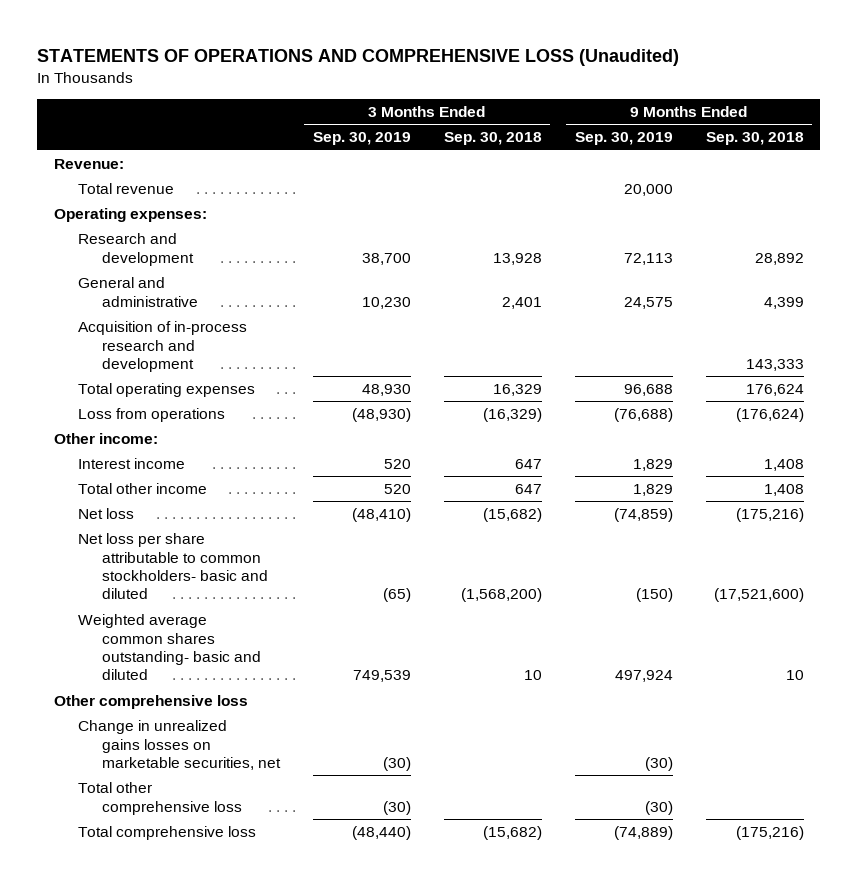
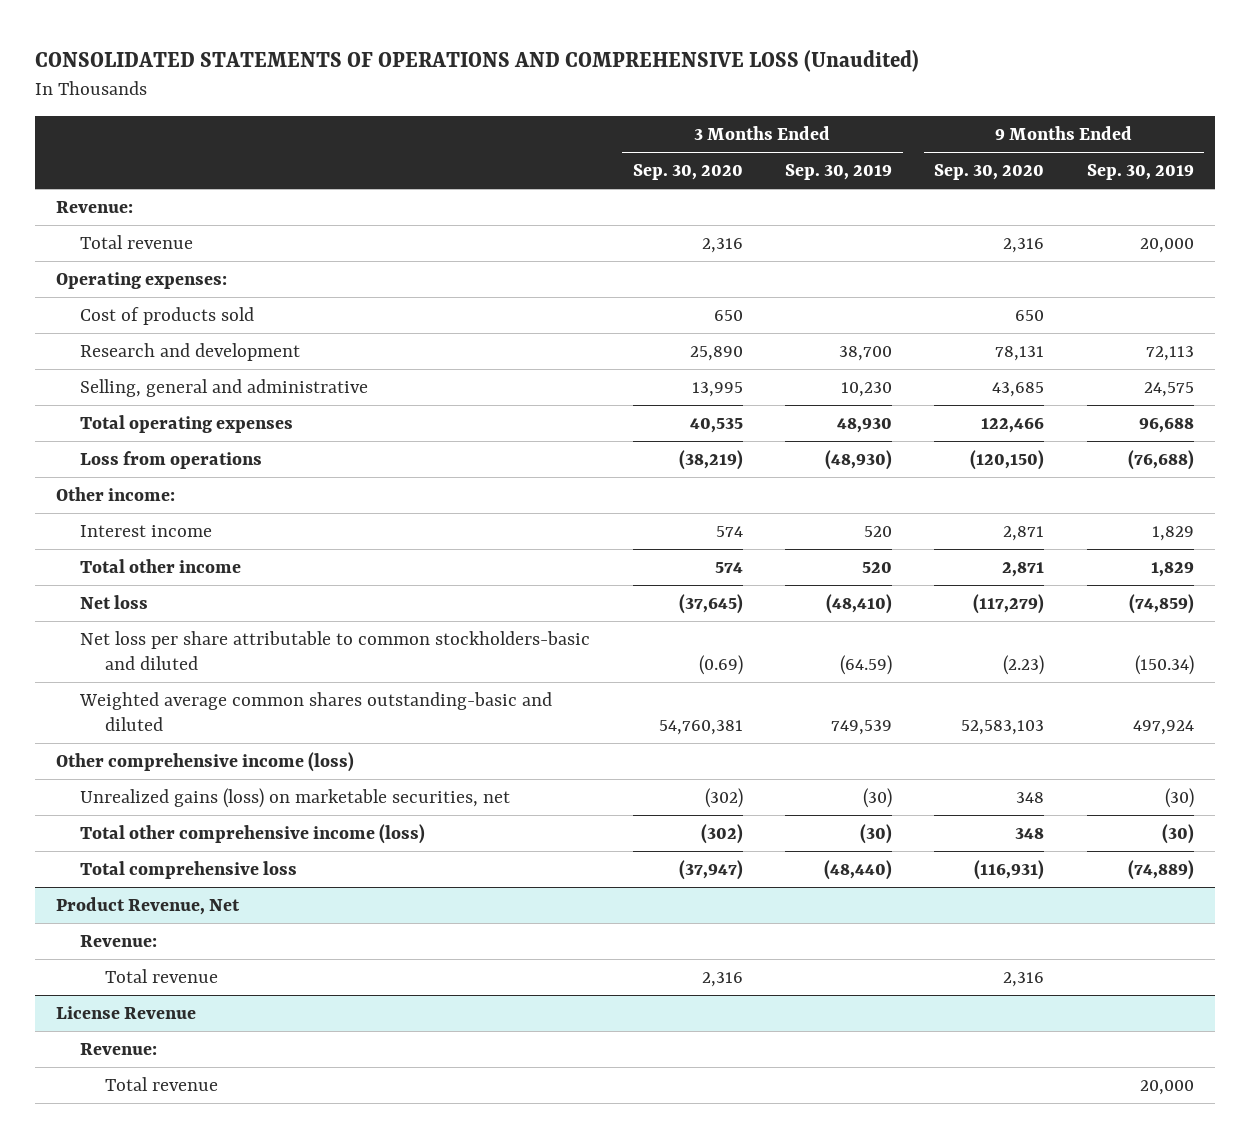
- STATEMENTS OF OPERATIONS AND COMPREHENSIVE LOSS (Unaudited)
+ CONSOLIDATED STATEMENTS OF OPERATIONS AND COMPREHENSIVE LOSS (Unaudited)
- | 3 Months Ended Sep. 30, 2019 | 3 Months Ended Sep. 30, 2018 | 9 Months Ended Sep. 30, 2019 | 9 Months Ended Sep. 30, 2018
+ | 3 Months Ended Sep. 30, 2020 | 3 Months Ended Sep. 30, 2019 | 9 Months Ended Sep. 30, 2020 | 9 Months Ended Sep. 30, 2019
+ Cost of products sold | 650 | | 650 |
- General and administrative | 10,230 | 2,401 | 24,575 | 4,399
- Acquisition of in-process research and development | | | | 143,333
+ Selling, general and administrative | 13,995 | 10,230 | 43,685 | 24,575
- Net loss per share attributable to common stockholders- basic and diluted | (65) | (1,568,200) | (150) | (17,521,600)
- Weighted average common shares outstanding- basic and diluted | 749,539 | 10 | 497,924 | 10
- Other comprehensive loss
- Change in unrealized gains losses on marketable securities, net | (30) | | (30) |
- Total other comprehensive loss | (30) | | (30) |
+ Net loss per share attributable to common stockholders-basic and diluted | (0.69) | (64.59) | (2.23) | (150.34)
+ Weighted average common shares outstanding-basic and diluted | 54,760,381 | 749,539 | 52,583,103 | 497,924
+ Other comprehensive income (loss)
+ Unrealized gains (loss) on marketable securities, net | (302) | (30) | 348 | (30)
+ Total other comprehensive income (loss) | (302) | (30) | 348 | (30)
+ Product Revenue, Net
+ Revenue:
+ Total revenue | 2,316 | | 2,316 |
+ License Revenue
+ Revenue:
+ Total revenue | | | | 20,000

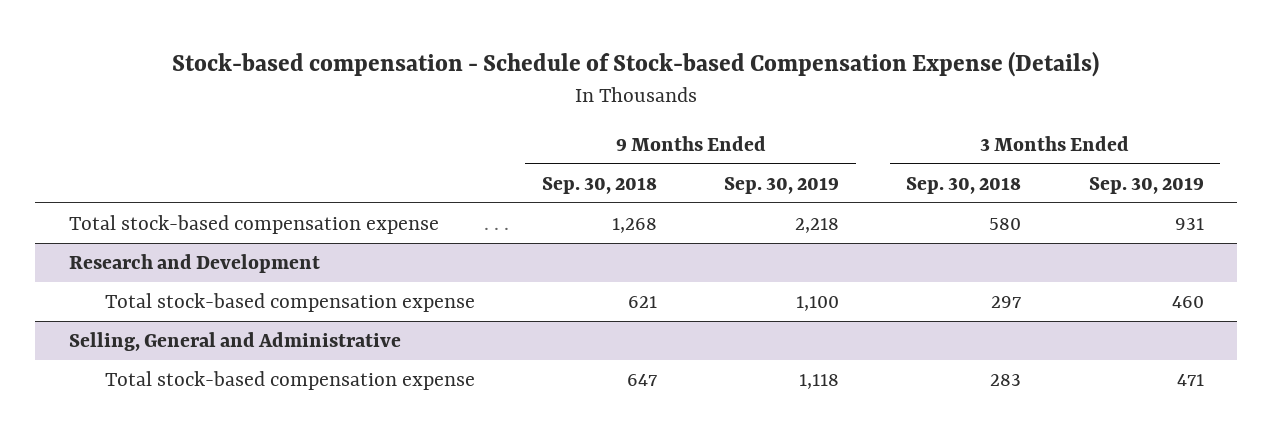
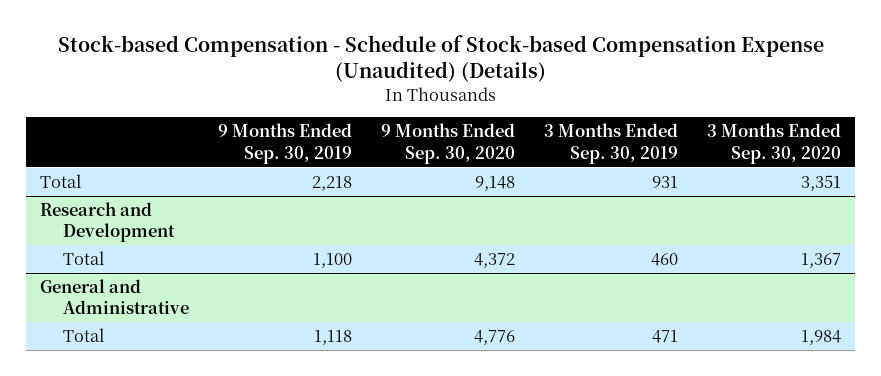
- Stock-based compensation - Schedule of Stock-based Compensation Expense (Details)
+ Stock-based Compensation - Schedule of Stock-based Compensation Expense (Unaudited) (Details)
- | 9 Months Ended Sep. 30, 2018 | 9 Months Ended Sep. 30, 2019 | 3 Months Ended Sep. 30, 2018 | 3 Months Ended Sep. 30, 2019
+ | 9 Months Ended Sep. 30, 2019 | 9 Months Ended Sep. 30, 2020 | 3 Months Ended Sep. 30, 2019 | 3 Months Ended Sep. 30, 2020
- Total stock-based compensation expense | 1,268 | 2,218 | 580 | 931
+ Total | 2,218 | 9,148 | 931 | 3,351
@ Research and Development
- Total stock-based compensation expense | 621 | 1,100 | 297 | 460
- Selling, General and Administrative
- Total stock-based compensation expense | 647 | 1,118 | 283 | 471
@ Research and Development
+ Total | 1,100 | 4,372 | 460 | 1,367
+ General and Administrative
+ Total | 1,118 | 4,776 | 471 | 1,984

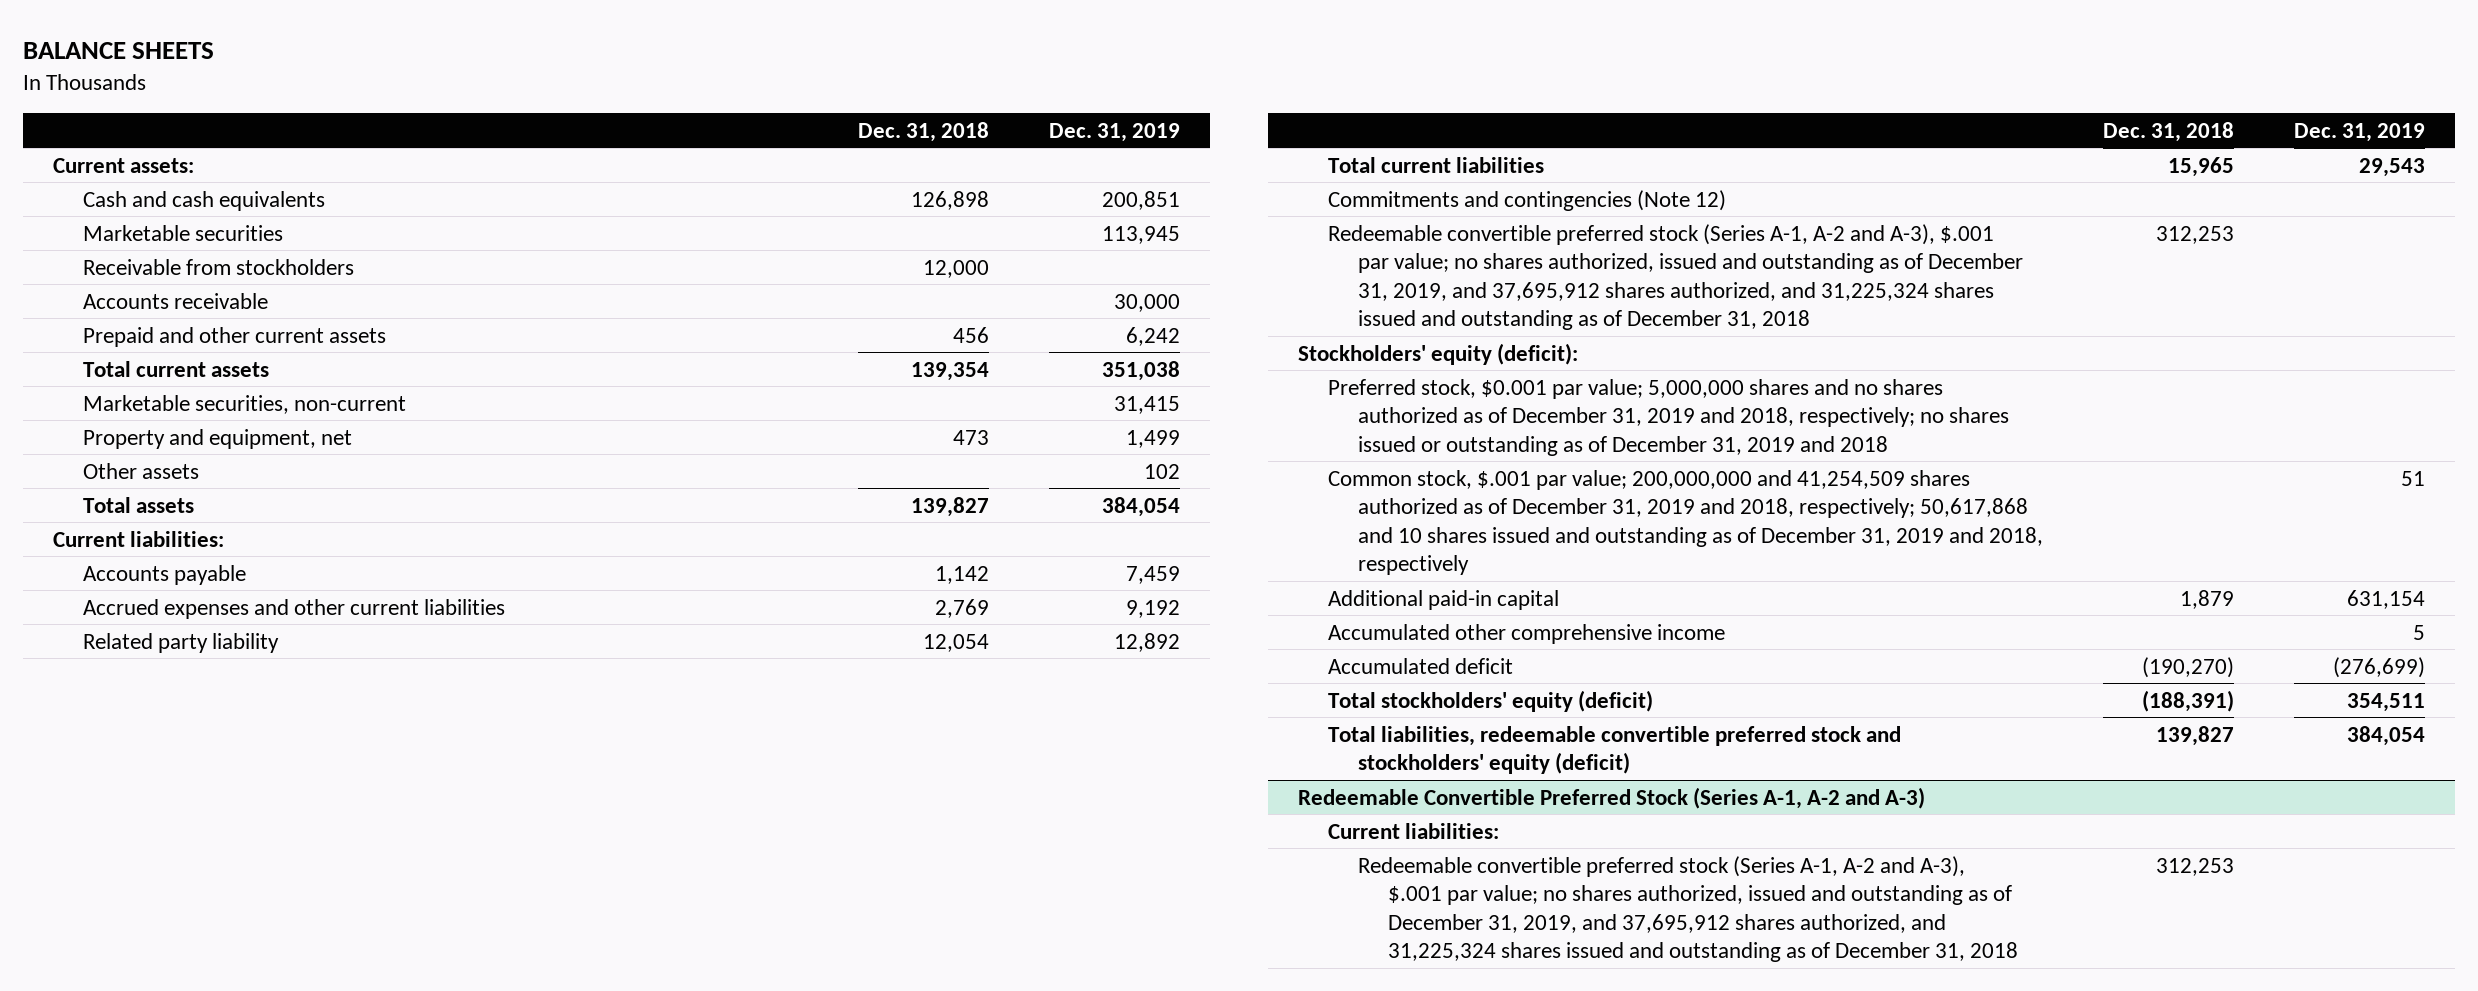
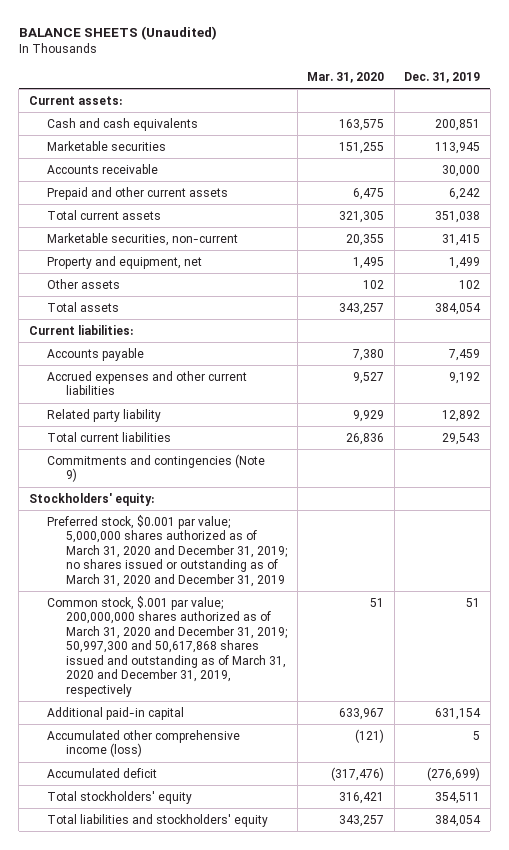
- BALANCE SHEETS
+ BALANCE SHEETS (Unaudited)
- | Dec. 31, 2018 | Dec. 31, 2019
+ | Mar. 31, 2020 | Dec. 31, 2019
- Receivable from stockholders | 12,000 |
- Commitments and contingencies (Note 12)
- Redeemable convertible preferred stock (Series A-1, A-2 and A-3), $.001 par value; no shares authorized, issued and outstanding as of December 31, 2019, and 37,695,912 shares authorized, and 31,225,324 shares issued and outstanding as of December 31, 2018 | 312,253 |
- Stockholders' equity (deficit):
- Preferred stock, $0.001 par value; 5,000,000 shares and no shares authorized as of December 31, 2019 and 2018, respectively; no shares issued or outstanding as of December 31, 2019 and 2018
- Common stock, $.001 par value; 200,000,000 and 41,254,509 shares authorized as of December 31, 2019 and 2018, respectively; 50,617,868 and 10 shares issued and outstanding as of December 31, 2019 and 2018, respectively | | 51
+ Commitments and contingencies (Note 9)
+ Stockholders' equity:
+ Preferred stock, $0.001 par value; 5,000,000 shares authorized as of March 31, 2020 and December 31, 2019; no shares issued or outstanding as of March 31, 2020 and December 31, 2019
+ Common stock, $.001 par value; 200,000,000 shares authorized as of March 31, 2020 and December 31, 2019; 50,997,300 and 50,617,868 shares issued and outstanding as of March 31, 2020 and December 31, 2019, respectively | 51 | 51
- Accumulated other comprehensive income | | 5
+ Accumulated other comprehensive income (loss) | (121) | 5
- Total stockholders' equity (deficit) | (188,391) | 354,511
- Total liabilities, redeemable convertible preferred stock and stockholders' equity (deficit) | 139,827 | 384,054
- Redeemable Convertible Preferred Stock (Series A-1, A-2 and A-3)
- Current liabilities:
- Redeemable convertible preferred stock (Series A-1, A-2 and A-3), $.001 par value; no shares authorized, issued and outstanding as of December 31, 2019, and 37,695,912 shares authorized, and 31,225,324 shares issued and outstanding as of December 31, 2018 | 312,253 |
+ Total stockholders' equity | 316,421 | 354,511
+ Total liabilities and stockholders' equity | 343,257 | 384,054

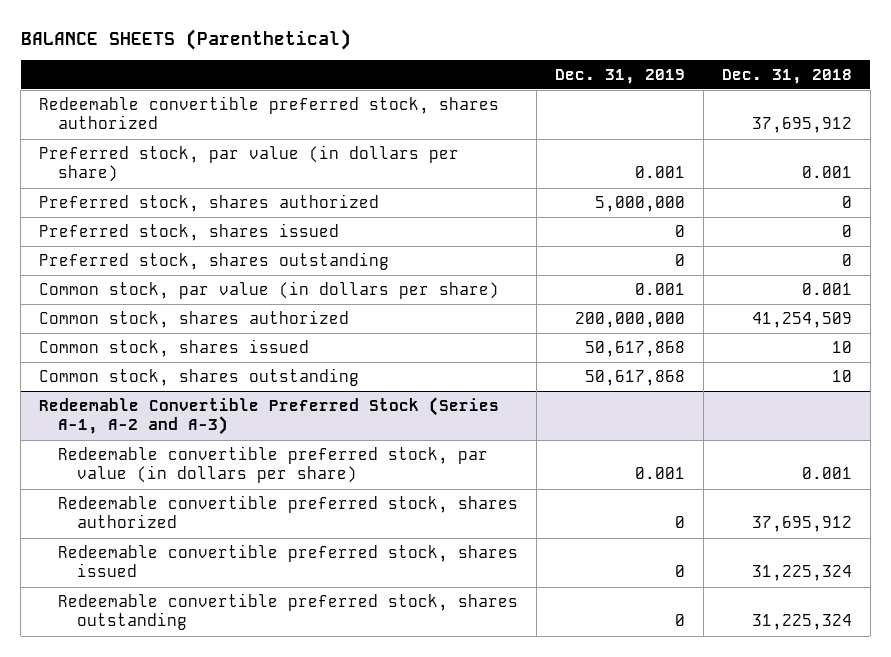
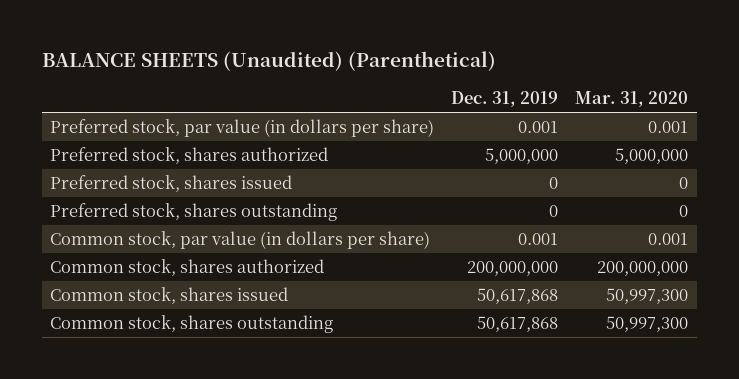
- BALANCE SHEETS (Parenthetical)
+ BALANCE SHEETS (Unaudited) (Parenthetical)
- | Dec. 31, 2019 | Dec. 31, 2018
+ | Dec. 31, 2019 | Mar. 31, 2020
- Redeemable convertible preferred stock, shares authorized | | 37,695,912
- Redeemable Convertible Preferred Stock (Series A-1, A-2 and A-3)
- Redeemable convertible preferred stock, par value (in dollars per share) | 0.001 | 0.001
- Redeemable convertible preferred stock, shares authorized | 0 | 37,695,912
- Redeemable convertible preferred stock, shares issued | 0 | 31,225,324
- Redeemable convertible preferred stock, shares outstanding | 0 | 31,225,324

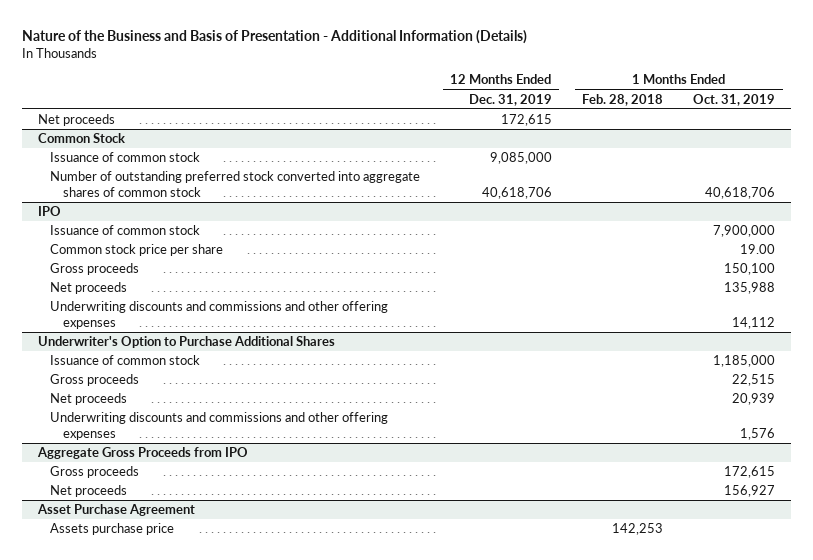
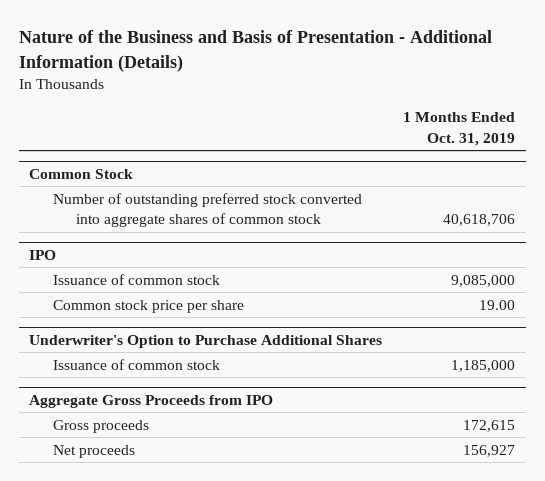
- | 12 Months Ended Dec. 31, 2019 | 1 Months Ended Feb. 28, 2018 | 1 Months Ended Oct. 31, 2019
+ | 1 Months Ended Oct. 31, 2019
- Net proceeds | 172,615 | |
@ Common Stock
- Issuance of common stock | 9,085,000 | |
@ IPO
- Issuance of common stock | | | 7,900,000
+ Issuance of common stock | 9,085,000
- Gross proceeds | | | 150,100
- Net proceeds | | | 135,988
- Underwriting discounts and commissions and other offering expenses | | | 14,112
@ Underwriter's Option to Purchase Additional Shares
- Gross proceeds | | | 22,515
- Net proceeds | | | 20,939
- Underwriting discounts and commissions and other offering expenses | | | 1,576
- Asset Purchase Agreement
- Assets purchase price | | 142,253 |

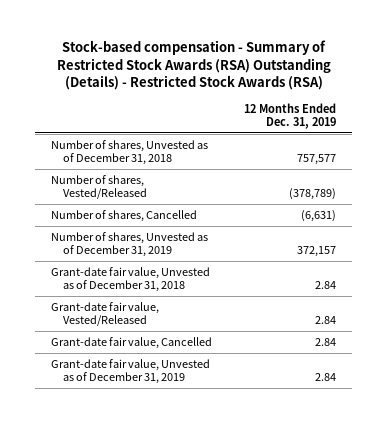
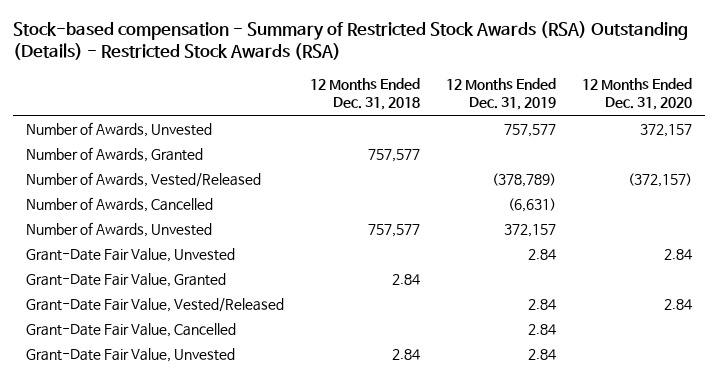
- | 12 Months Ended Dec. 31, 2019
+ | 12 Months Ended Dec. 31, 2018 | 12 Months Ended Dec. 31, 2019 | 12 Months Ended Dec. 31, 2020
- Number of shares, Unvested as of December 31, 2018 | 757,577
- Number of shares, Vested/Released | (378,789)
- Number of shares, Cancelled | (6,631)
- Number of shares, Unvested as of December 31, 2019 | 372,157
- Grant-date fair value, Unvested as of December 31, 2018 | 2.84
- Grant-date fair value, Vested/Released | 2.84
- Grant-date fair value, Cancelled | 2.84
- Grant-date fair value, Unvested as of December 31, 2019 | 2.84
+ Number of Awards, Unvested | | 757,577 | 372,157
+ Number of Awards, Granted | 757,577 | |
+ Number of Awards, Vested/Released | | (378,789) | (372,157)
+ Number of Awards, Cancelled | | (6,631) |
+ Number of Awards, Unvested | 757,577 | 372,157 |
+ Grant-Date Fair Value, Unvested | | 2.84 | 2.84
+ Grant-Date Fair Value, Granted | 2.84 | |
+ Grant-Date Fair Value, Vested/Released | | 2.84 | 2.84
+ Grant-Date Fair Value, Cancelled | | 2.84 |
+ Grant-Date Fair Value, Unvested | 2.84 | 2.84 |

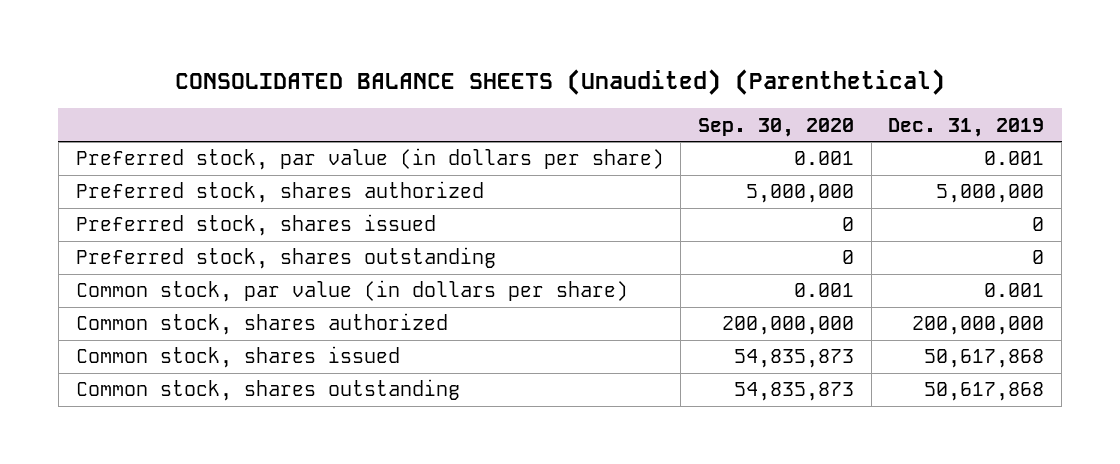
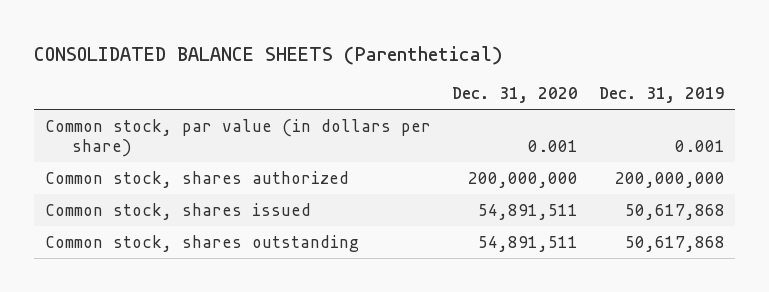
- CONSOLIDATED BALANCE SHEETS (Unaudited) (Parenthetical)
+ CONSOLIDATED BALANCE SHEETS (Parenthetical)
- | Sep. 30, 2020 | Dec. 31, 2019
+ | Dec. 31, 2020 | Dec. 31, 2019
- Preferred stock, par value (in dollars per share) | 0.001 | 0.001
- Preferred stock, shares authorized | 5,000,000 | 5,000,000
- Preferred stock, shares issued | 0 | 0
- Preferred stock, shares outstanding | 0 | 0

